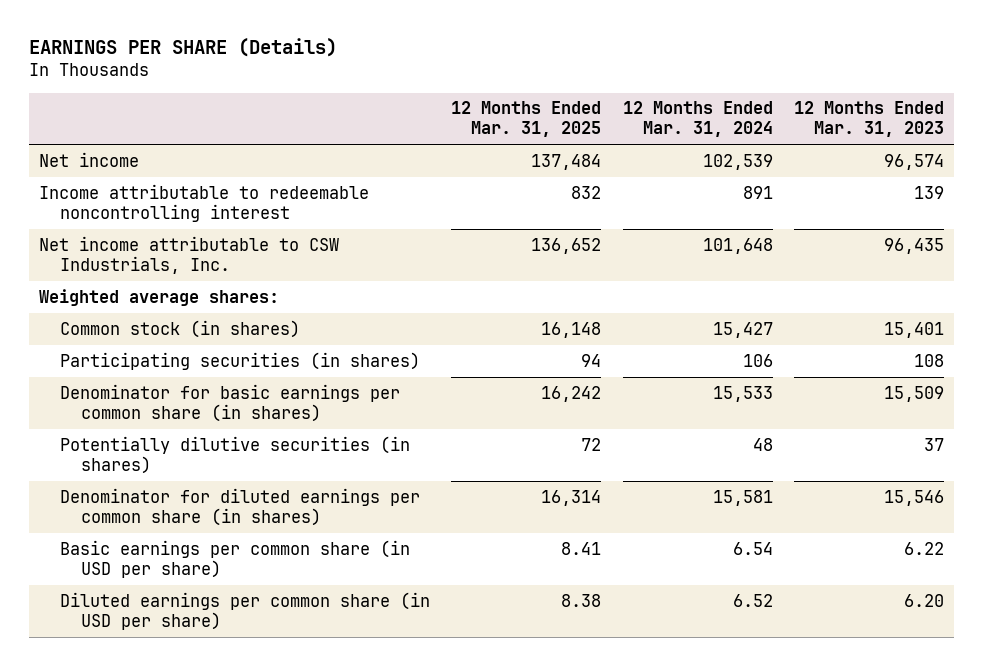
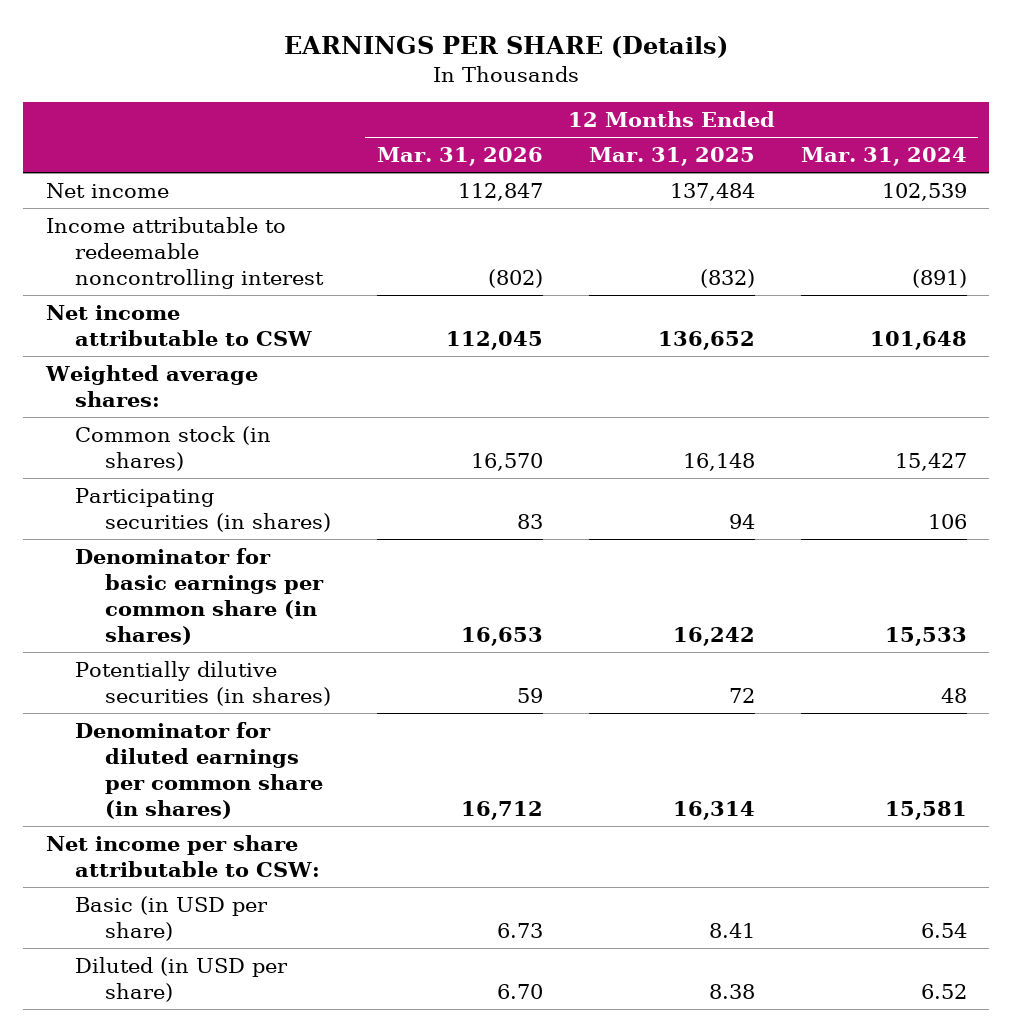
- | 12 Months Ended Mar. 31, 2025 | 12 Months Ended Mar. 31, 2024 | 12 Months Ended Mar. 31, 2023
+ | 12 Months Ended Mar. 31, 2026 | 12 Months Ended Mar. 31, 2025 | 12 Months Ended Mar. 31, 2024
- Income attributable to redeemable noncontrolling interest | 832 | 891 | 139
- Net income attributable to CSW Industrials, Inc. | 136,652 | 101,648 | 96,435
+ Income attributable to redeemable noncontrolling interest | (802) | (832) | (891)
+ Net income attributable to CSW | 112,045 | 136,652 | 101,648
- Basic earnings per common share (in USD per share) | 8.41 | 6.54 | 6.22
- Diluted earnings per common share (in USD per share) | 8.38 | 6.52 | 6.20
+ Net income per share attributable to CSW:
+ Basic (in USD per share) | 6.73 | 8.41 | 6.54
+ Diluted (in USD per share) | 6.70 | 8.38 | 6.52

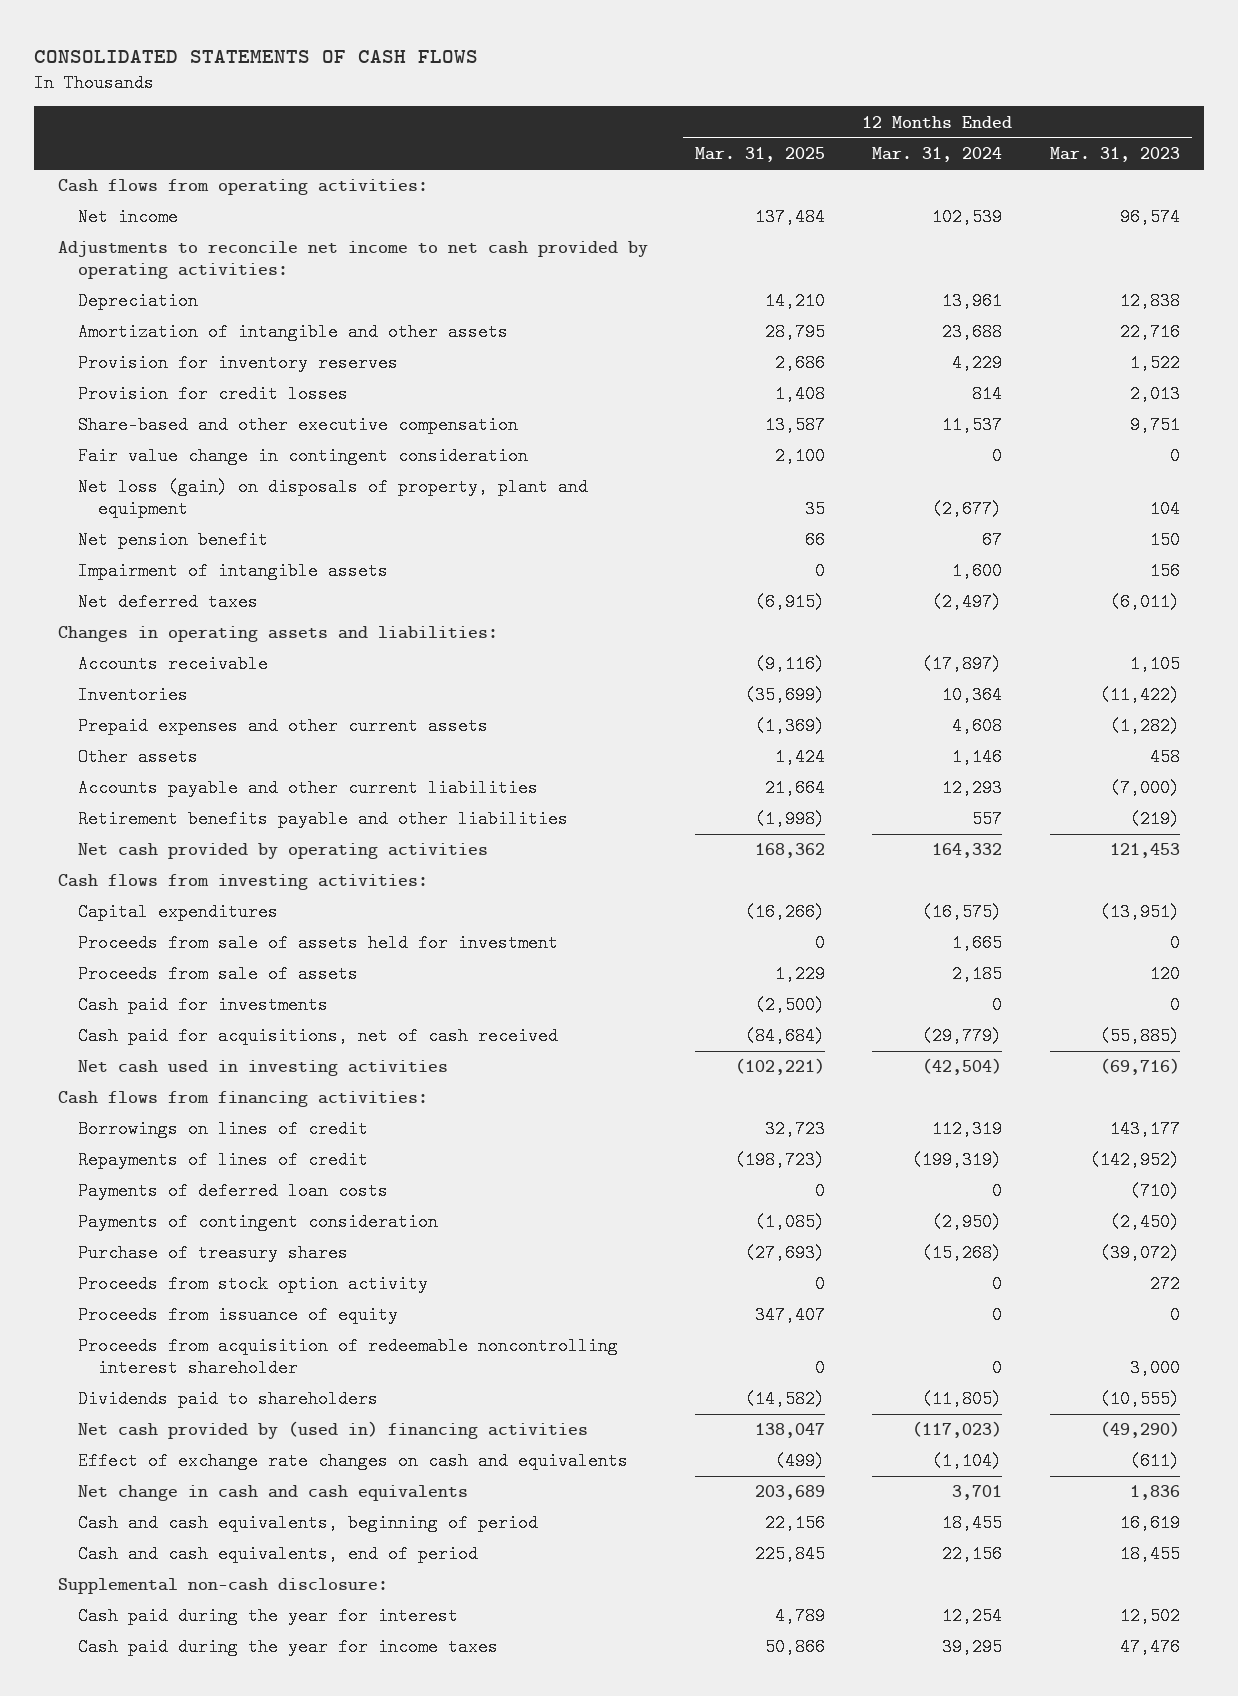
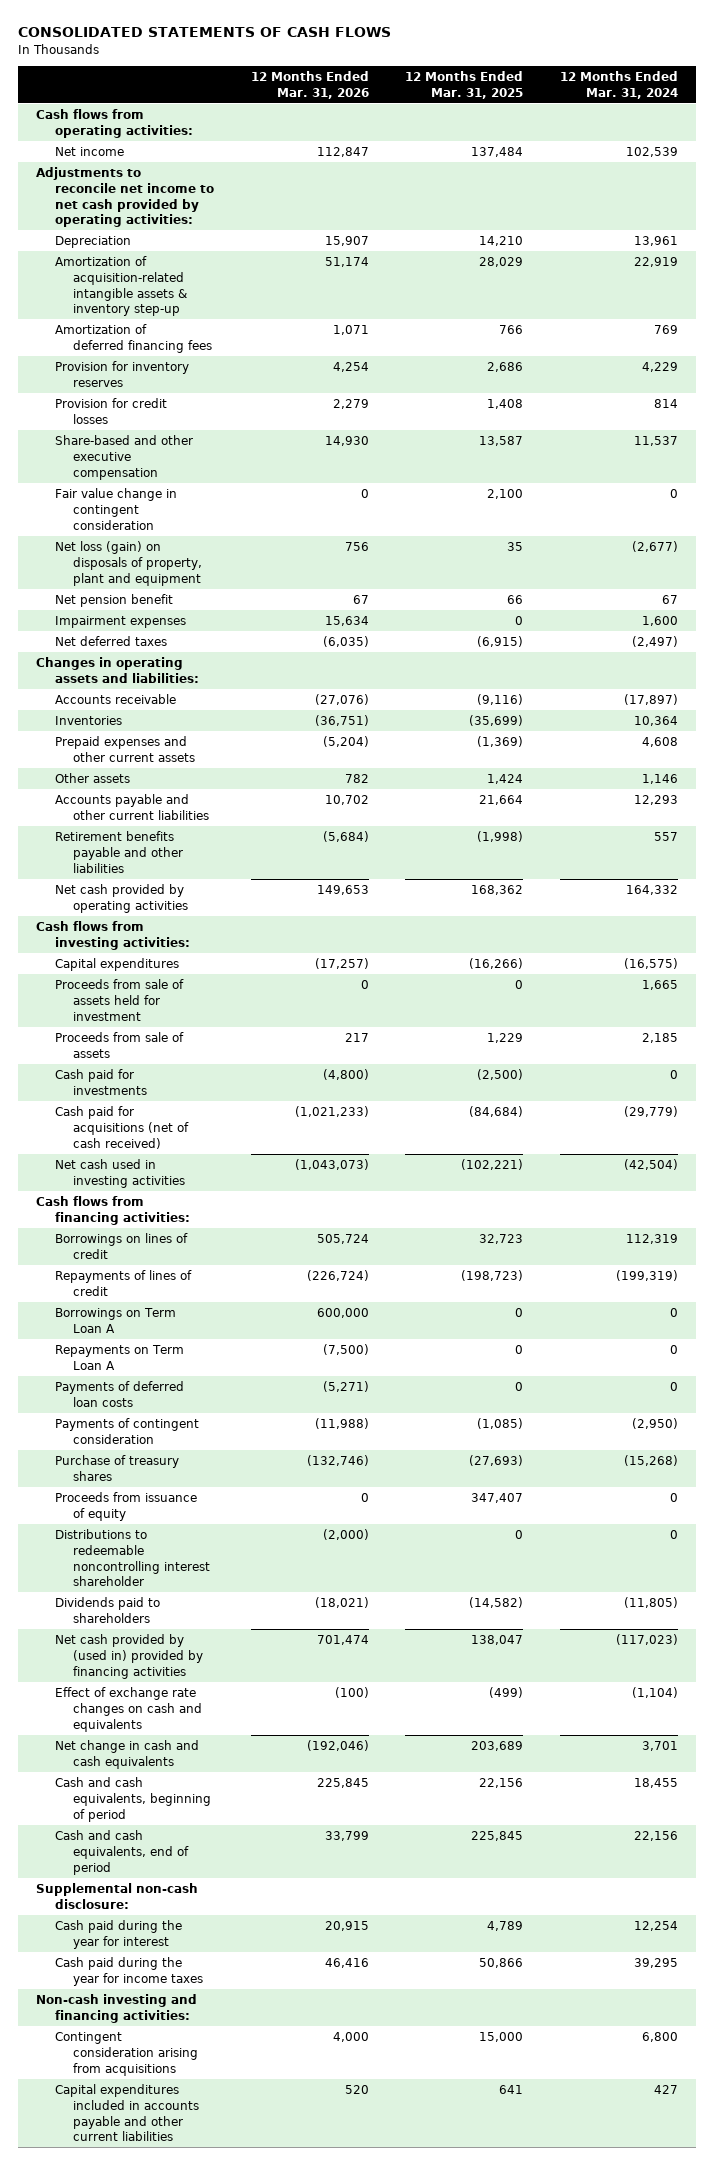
- | 12 Months Ended Mar. 31, 2025 | 12 Months Ended Mar. 31, 2024 | 12 Months Ended Mar. 31, 2023
+ | 12 Months Ended Mar. 31, 2026 | 12 Months Ended Mar. 31, 2025 | 12 Months Ended Mar. 31, 2024
- Amortization of intangible and other assets | 28,795 | 23,688 | 22,716
+ Amortization of acquisition-related intangible assets & inventory step-up | 51,174 | 28,029 | 22,919
+ Amortization of deferred financing fees | 1,071 | 766 | 769
- Impairment of intangible assets | 0 | 1,600 | 156
+ Impairment expenses | 15,634 | 0 | 1,600
- Cash paid for acquisitions, net of cash received | (84,684) | (29,779) | (55,885)
+ Cash paid for acquisitions (net of cash received) | (1,021,233) | (84,684) | (29,779)
+ Borrowings on Term Loan A | 600,000 | 0 | 0
+ Repayments on Term Loan A | (7,500) | 0 | 0
- Proceeds from stock option activity | 0 | 0 | 272
- Proceeds from acquisition of redeemable noncontrolling interest shareholder | 0 | 0 | 3,000
+ Distributions to redeemable noncontrolling interest shareholder | (2,000) | 0 | 0
- Net cash provided by (used in) financing activities | 138,047 | (117,023) | (49,290)
+ Net cash provided by (used in) provided by financing activities | 701,474 | 138,047 | (117,023)
+ Non-cash investing and financing activities:
+ Contingent consideration arising from acquisitions | 4,000 | 15,000 | 6,800
+ Capital expenditures included in accounts payable and other current liabilities | 520 | 641 | 427

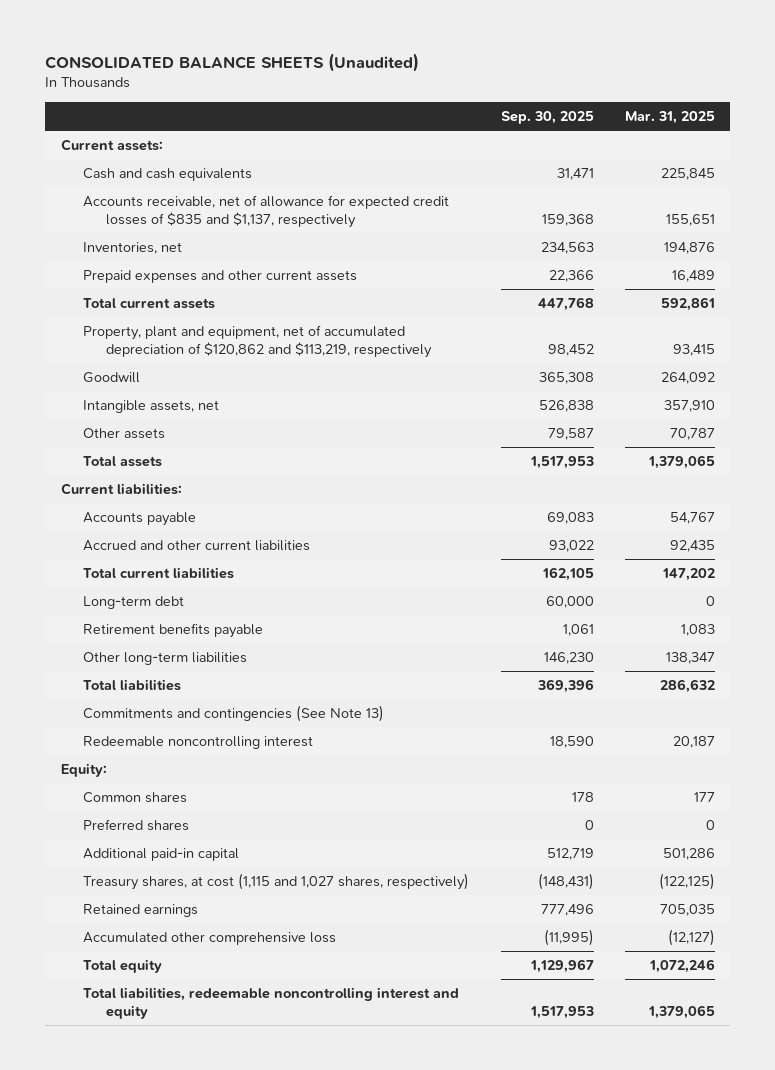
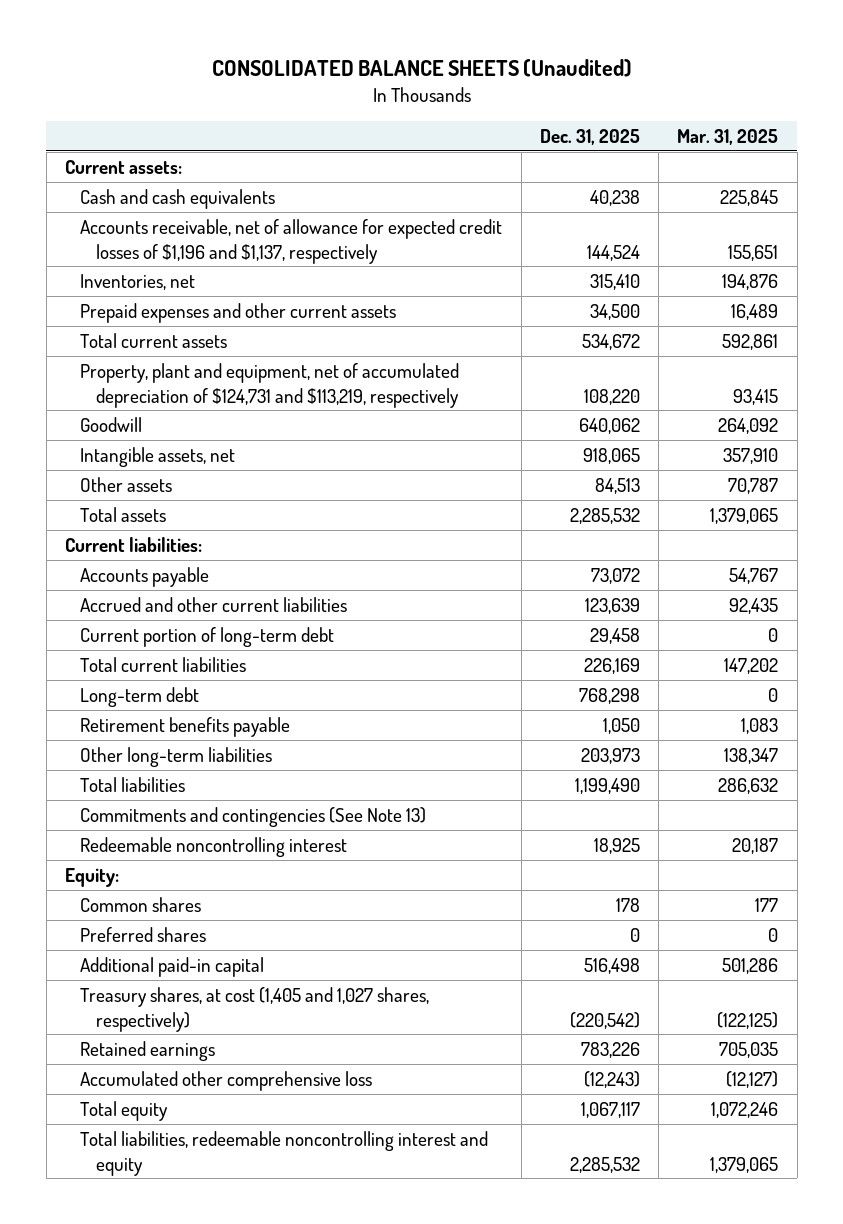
- | Sep. 30, 2025 | Mar. 31, 2025
+ | Dec. 31, 2025 | Mar. 31, 2025
- Accounts receivable, net of allowance for expected credit losses of $835 and $1,137, respectively | 159,368 | 155,651
+ Accounts receivable, net of allowance for expected credit losses of $1,196 and $1,137, respectively | 144,524 | 155,651
- Property, plant and equipment, net of accumulated depreciation of $120,862 and $113,219, respectively | 98,452 | 93,415
+ Property, plant and equipment, net of accumulated depreciation of $124,731 and $113,219, respectively | 108,220 | 93,415
+ Current portion of long-term debt | 29,458 | 0
- Treasury shares, at cost (1,115 and 1,027 shares, respectively) | (148,431) | (122,125)
+ Treasury shares, at cost (1,405 and 1,027 shares, respectively) | (220,542) | (122,125)

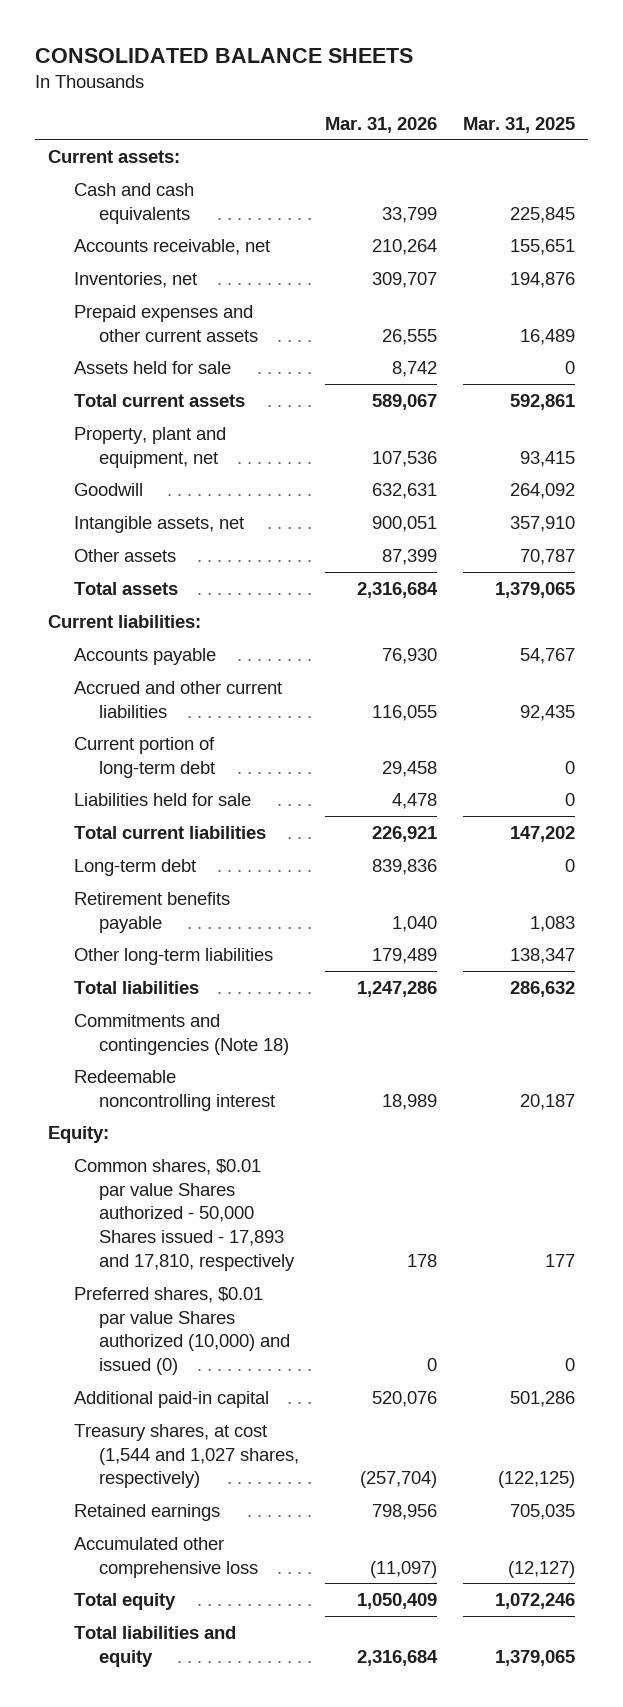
- CONSOLIDATED BALANCE SHEETS (Unaudited)
+ CONSOLIDATED BALANCE SHEETS
- | Dec. 31, 2025 | Mar. 31, 2025
+ | Mar. 31, 2026 | Mar. 31, 2025
- Accounts receivable, net of allowance for expected credit losses of $1,196 and $1,137, respectively | 144,524 | 155,651
+ Accounts receivable, net | 210,264 | 155,651
+ Assets held for sale | 8,742 | 0
- Property, plant and equipment, net of accumulated depreciation of $124,731 and $113,219, respectively | 108,220 | 93,415
+ Property, plant and equipment, net | 107,536 | 93,415
+ Liabilities held for sale | 4,478 | 0
- Commitments and contingencies (See Note 13)
+ Commitments and contingencies (Note 18)
- Common shares | 178 | 177
- Preferred shares | 0 | 0
+ Common shares, $0.01 par value Shares authorized - 50,000 Shares issued - 17,893 and 17,810, respectively | 178 | 177
+ Preferred shares, $0.01 par value Shares authorized (10,000) and issued (0) | 0 | 0
- Treasury shares, at cost (1,405 and 1,027 shares, respectively) | (220,542) | (122,125)
+ Treasury shares, at cost (1,544 and 1,027 shares, respectively) | (257,704) | (122,125)
- Total liabilities, redeemable noncontrolling interest and equity | 2,285,532 | 1,379,065
+ Total liabilities and equity | 2,316,684 | 1,379,065

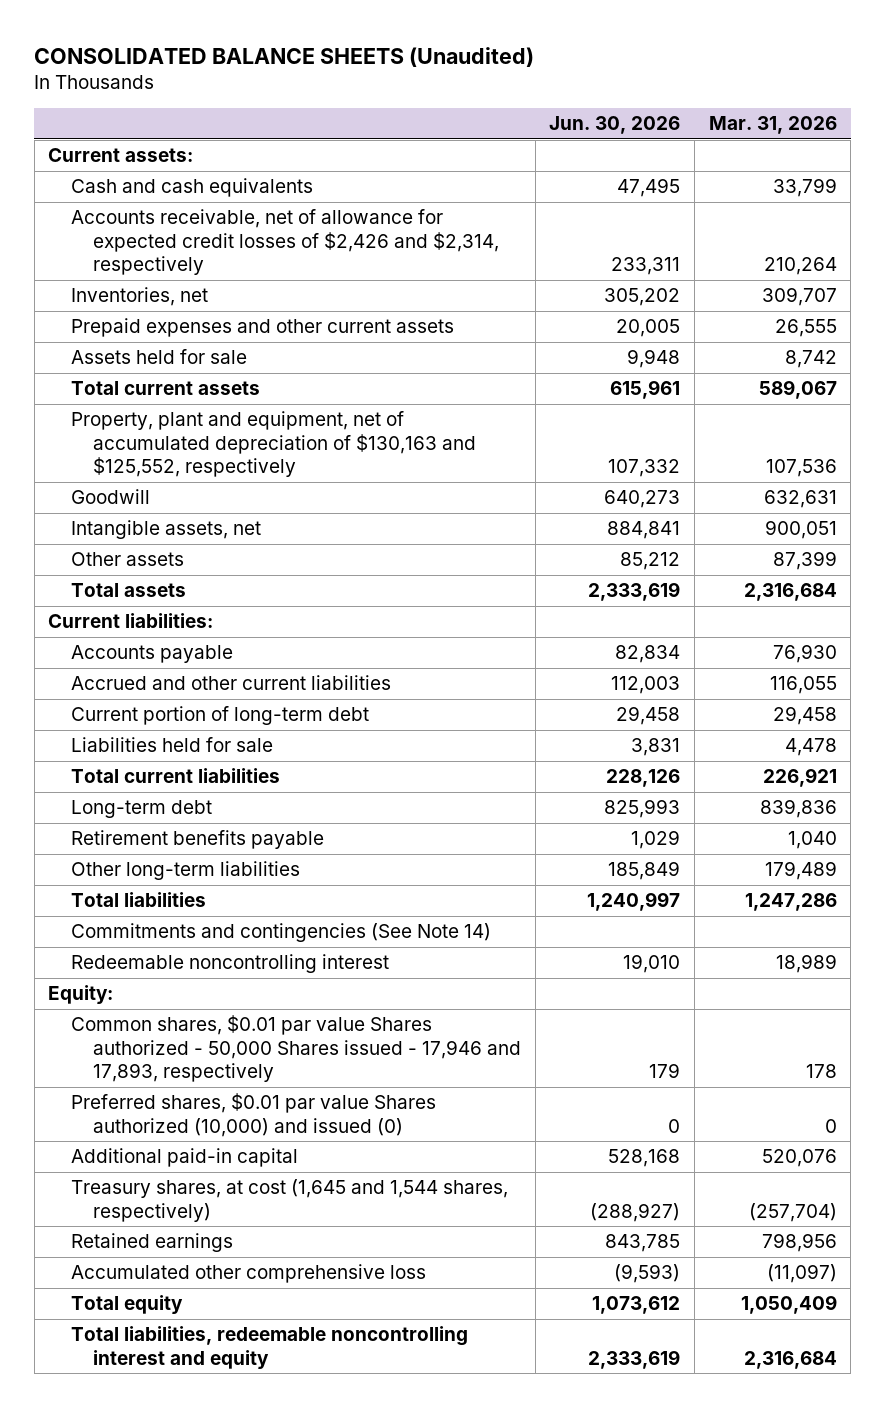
- CONSOLIDATED BALANCE SHEETS
+ CONSOLIDATED BALANCE SHEETS (Unaudited)
- | Mar. 31, 2026 | Mar. 31, 2025
+ | Jun. 30, 2026 | Mar. 31, 2026
- Accounts receivable, net | 210,264 | 155,651
+ Accounts receivable, net of allowance for expected credit losses of $2,426 and $2,314, respectively | 233,311 | 210,264
- Property, plant and equipment, net | 107,536 | 93,415
+ Property, plant and equipment, net of accumulated depreciation of $130,163 and $125,552, respectively | 107,332 | 107,536
- Commitments and contingencies (Note 18)
+ Commitments and contingencies (See Note 14)
- Common shares, $0.01 par value Shares authorized - 50,000 Shares issued - 17,893 and 17,810, respectively | 178 | 177
+ Common shares, $0.01 par value Shares authorized - 50,000 Shares issued - 17,946 and 17,893, respectively | 179 | 178
- Treasury shares, at cost (1,544 and 1,027 shares, respectively) | (257,704) | (122,125)
+ Treasury shares, at cost (1,645 and 1,544 shares, respectively) | (288,927) | (257,704)
- Total liabilities and equity | 2,316,684 | 1,379,065
+ Total liabilities, redeemable noncontrolling interest and equity | 2,333,619 | 2,316,684

